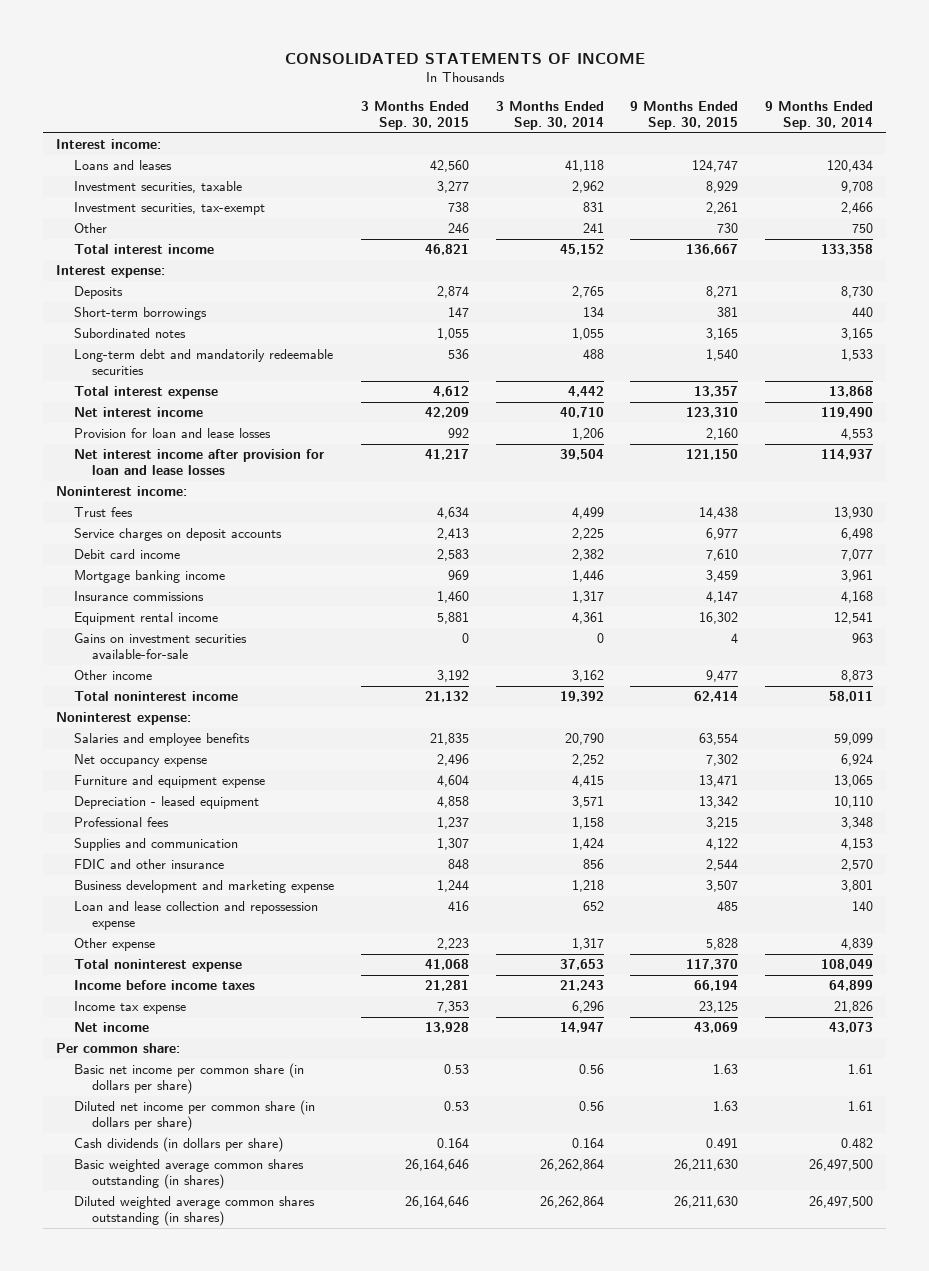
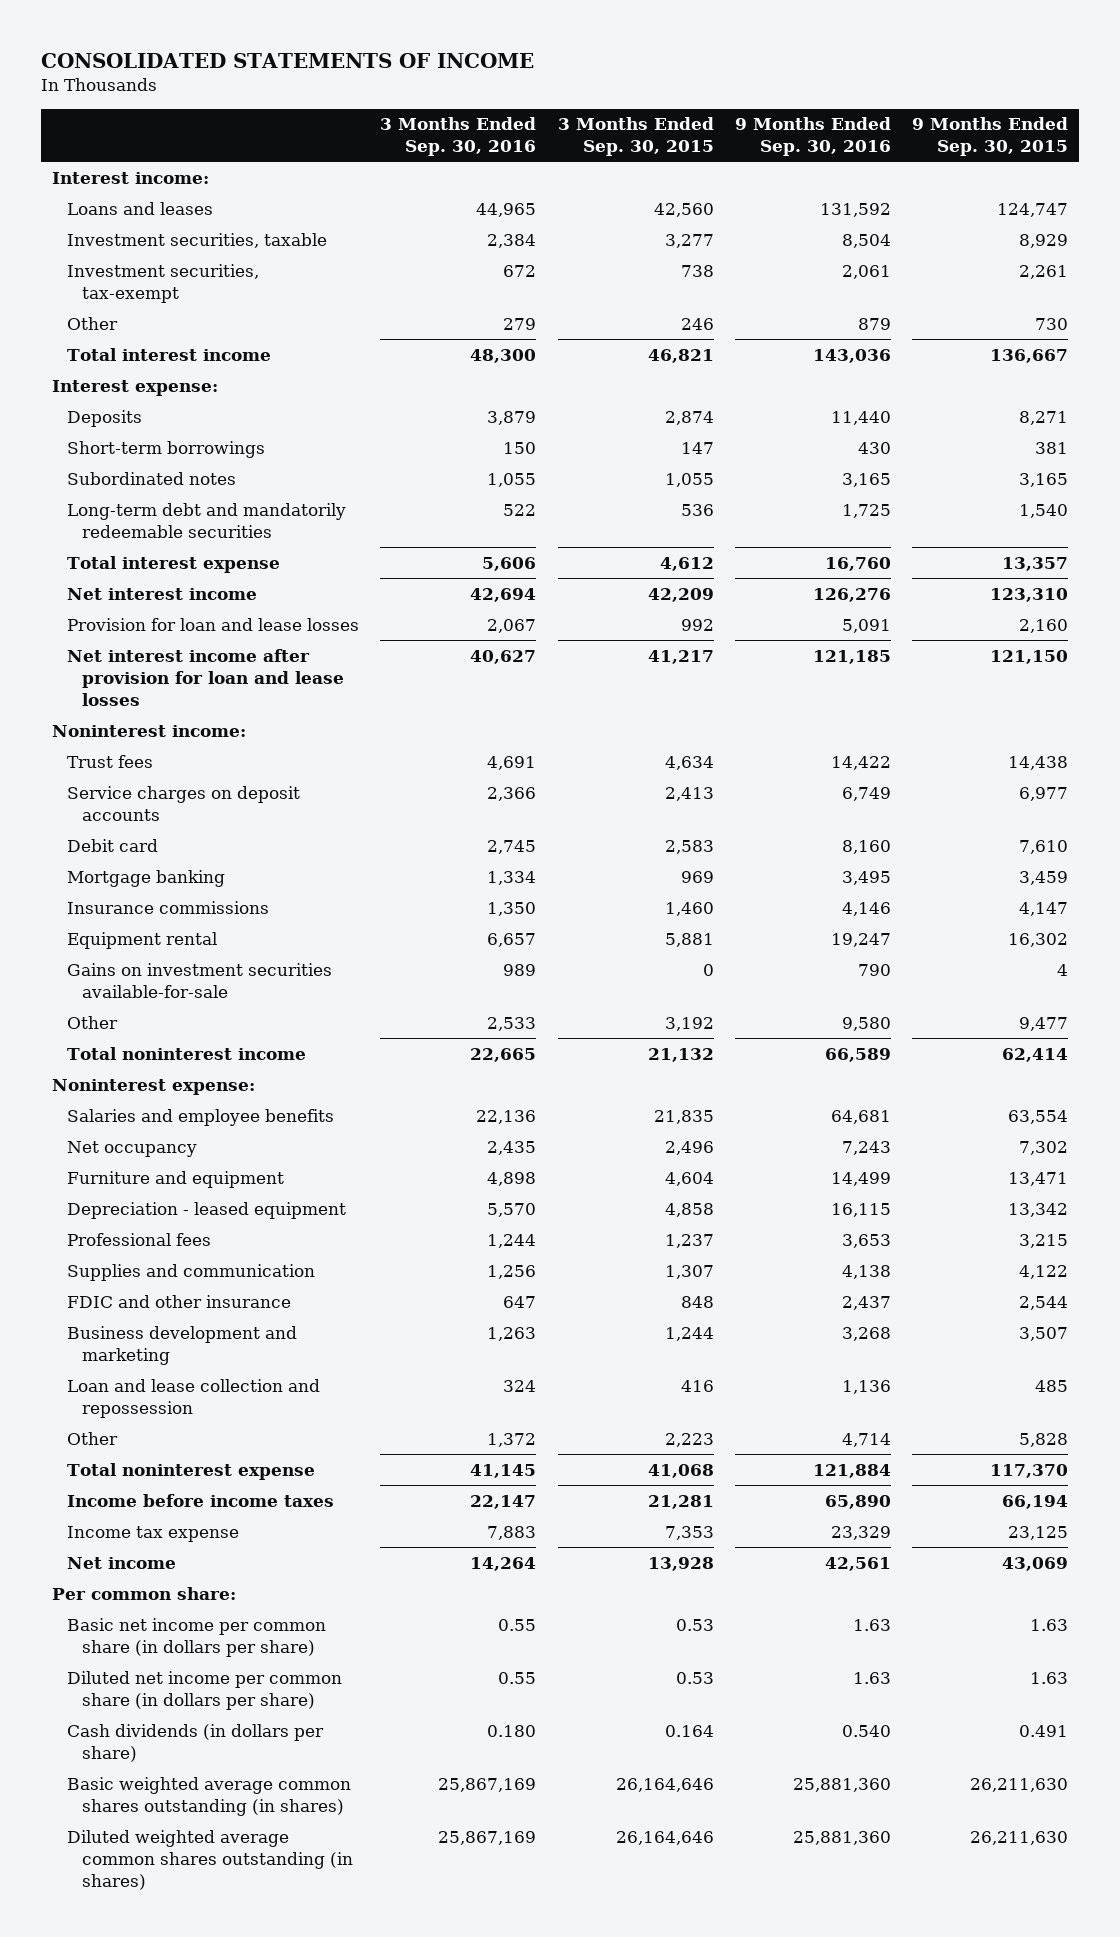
- | 3 Months Ended Sep. 30, 2015 | 3 Months Ended Sep. 30, 2014 | 9 Months Ended Sep. 30, 2015 | 9 Months Ended Sep. 30, 2014
+ | 3 Months Ended Sep. 30, 2016 | 3 Months Ended Sep. 30, 2015 | 9 Months Ended Sep. 30, 2016 | 9 Months Ended Sep. 30, 2015
- Debit card income | 2,583 | 2,382 | 7,610 | 7,077
- Mortgage banking income | 969 | 1,446 | 3,459 | 3,961
+ Debit card | 2,745 | 2,583 | 8,160 | 7,610
+ Mortgage banking | 1,334 | 969 | 3,495 | 3,459
- Equipment rental income | 5,881 | 4,361 | 16,302 | 12,541
+ Equipment rental | 6,657 | 5,881 | 19,247 | 16,302
- Other income | 3,192 | 3,162 | 9,477 | 8,873
+ Other | 2,533 | 3,192 | 9,580 | 9,477
- Net occupancy expense | 2,496 | 2,252 | 7,302 | 6,924
- Furniture and equipment expense | 4,604 | 4,415 | 13,471 | 13,065
+ Net occupancy | 2,435 | 2,496 | 7,243 | 7,302
+ Furniture and equipment | 4,898 | 4,604 | 14,499 | 13,471
- Business development and marketing expense | 1,244 | 1,218 | 3,507 | 3,801
- Loan and lease collection and repossession expense | 416 | 652 | 485 | 140
- Other expense | 2,223 | 1,317 | 5,828 | 4,839
+ Business development and marketing | 1,263 | 1,244 | 3,268 | 3,507
+ Loan and lease collection and repossession | 324 | 416 | 1,136 | 485
+ Other | 1,372 | 2,223 | 4,714 | 5,828

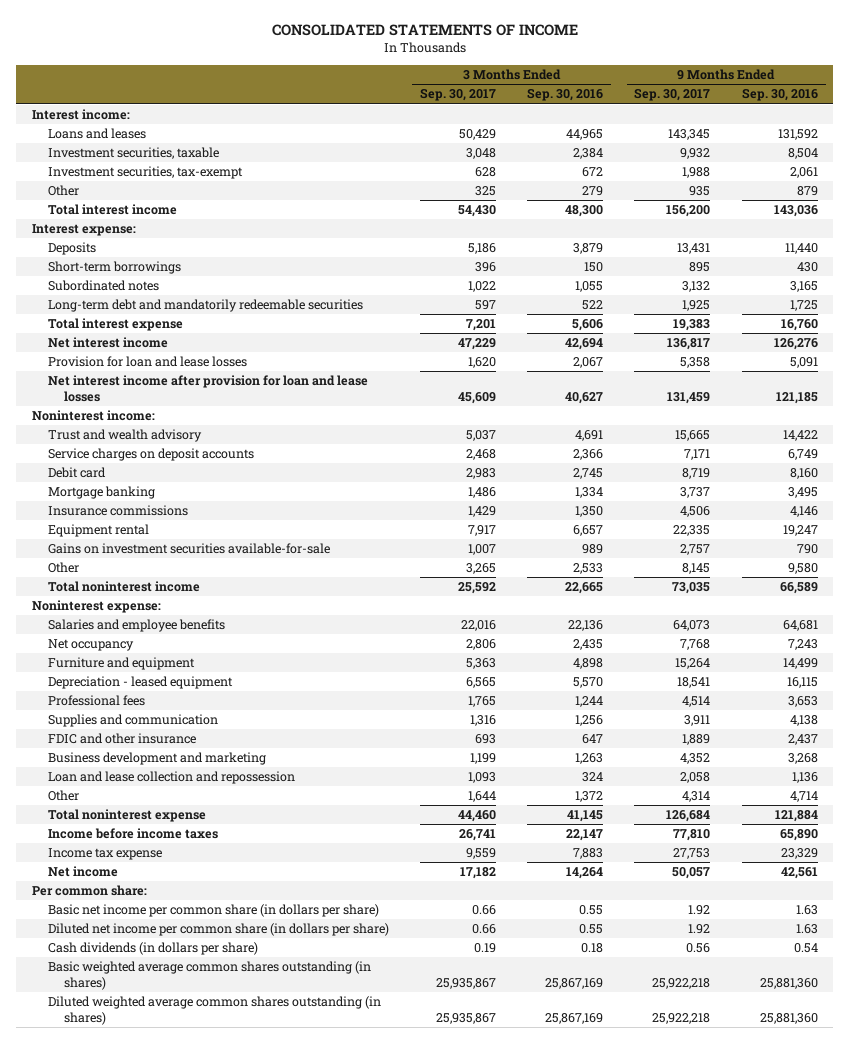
- | 3 Months Ended Sep. 30, 2016 | 3 Months Ended Sep. 30, 2015 | 9 Months Ended Sep. 30, 2016 | 9 Months Ended Sep. 30, 2015
+ | 3 Months Ended Sep. 30, 2017 | 3 Months Ended Sep. 30, 2016 | 9 Months Ended Sep. 30, 2017 | 9 Months Ended Sep. 30, 2016
- Trust fees | 4,691 | 4,634 | 14,422 | 14,438
+ Trust and wealth advisory | 5,037 | 4,691 | 15,665 | 14,422
- Cash dividends (in dollars per share) | 0.180 | 0.164 | 0.540 | 0.491
+ Cash dividends (in dollars per share) | 0.19 | 0.18 | 0.56 | 0.54

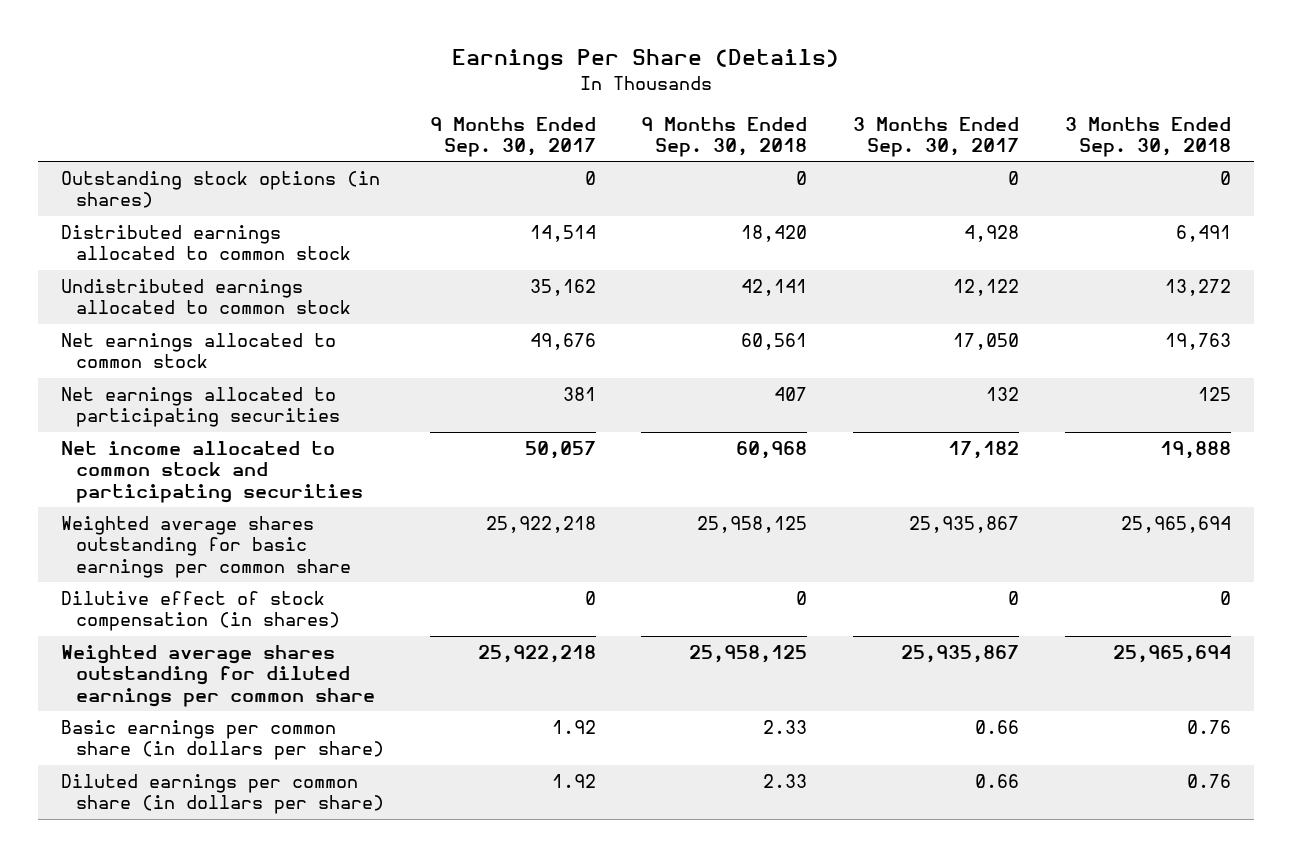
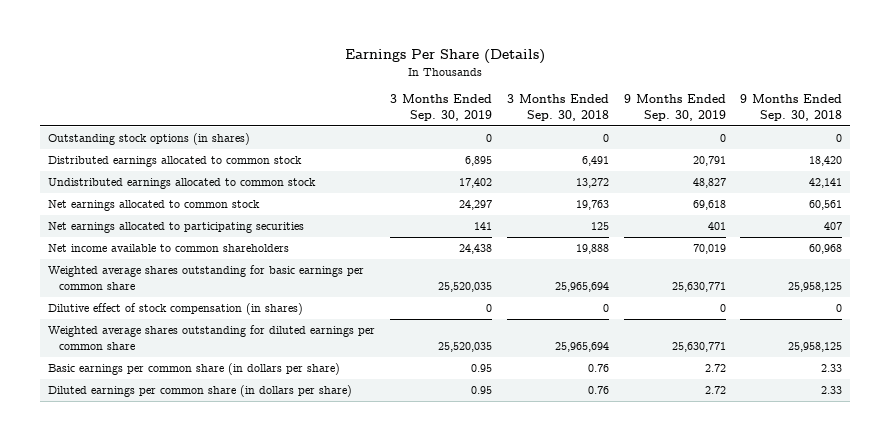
- | 9 Months Ended Sep. 30, 2017 | 9 Months Ended Sep. 30, 2018 | 3 Months Ended Sep. 30, 2017 | 3 Months Ended Sep. 30, 2018
+ | 3 Months Ended Sep. 30, 2019 | 3 Months Ended Sep. 30, 2018 | 9 Months Ended Sep. 30, 2019 | 9 Months Ended Sep. 30, 2018
- Net income allocated to common stock and participating securities | 50,057 | 60,968 | 17,182 | 19,888
+ Net income available to common shareholders | 24,438 | 19,888 | 70,019 | 60,968

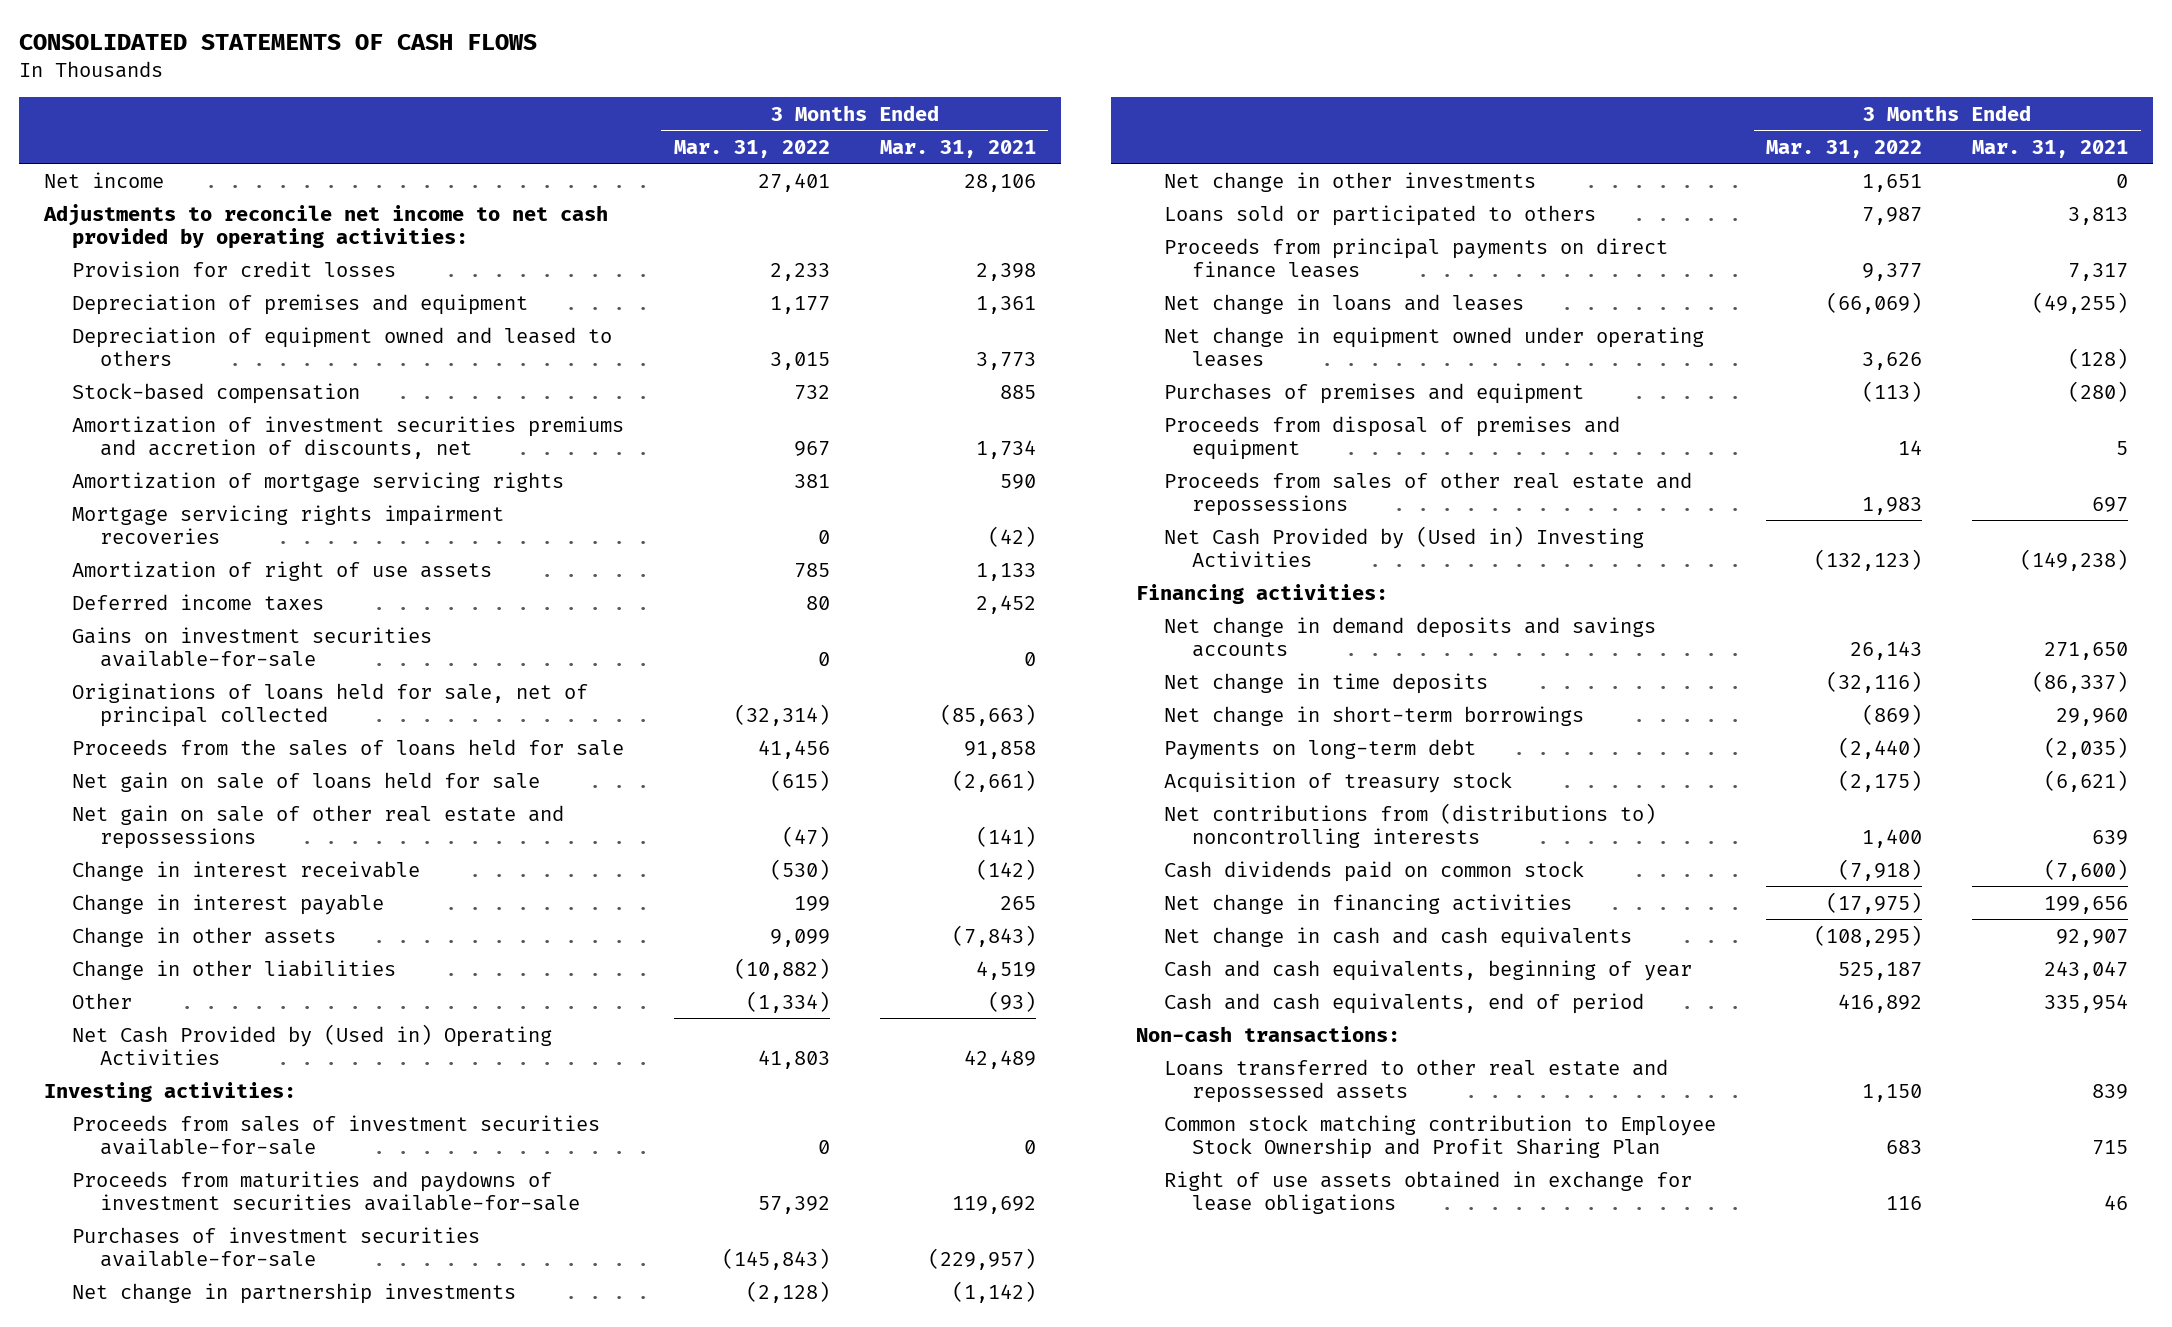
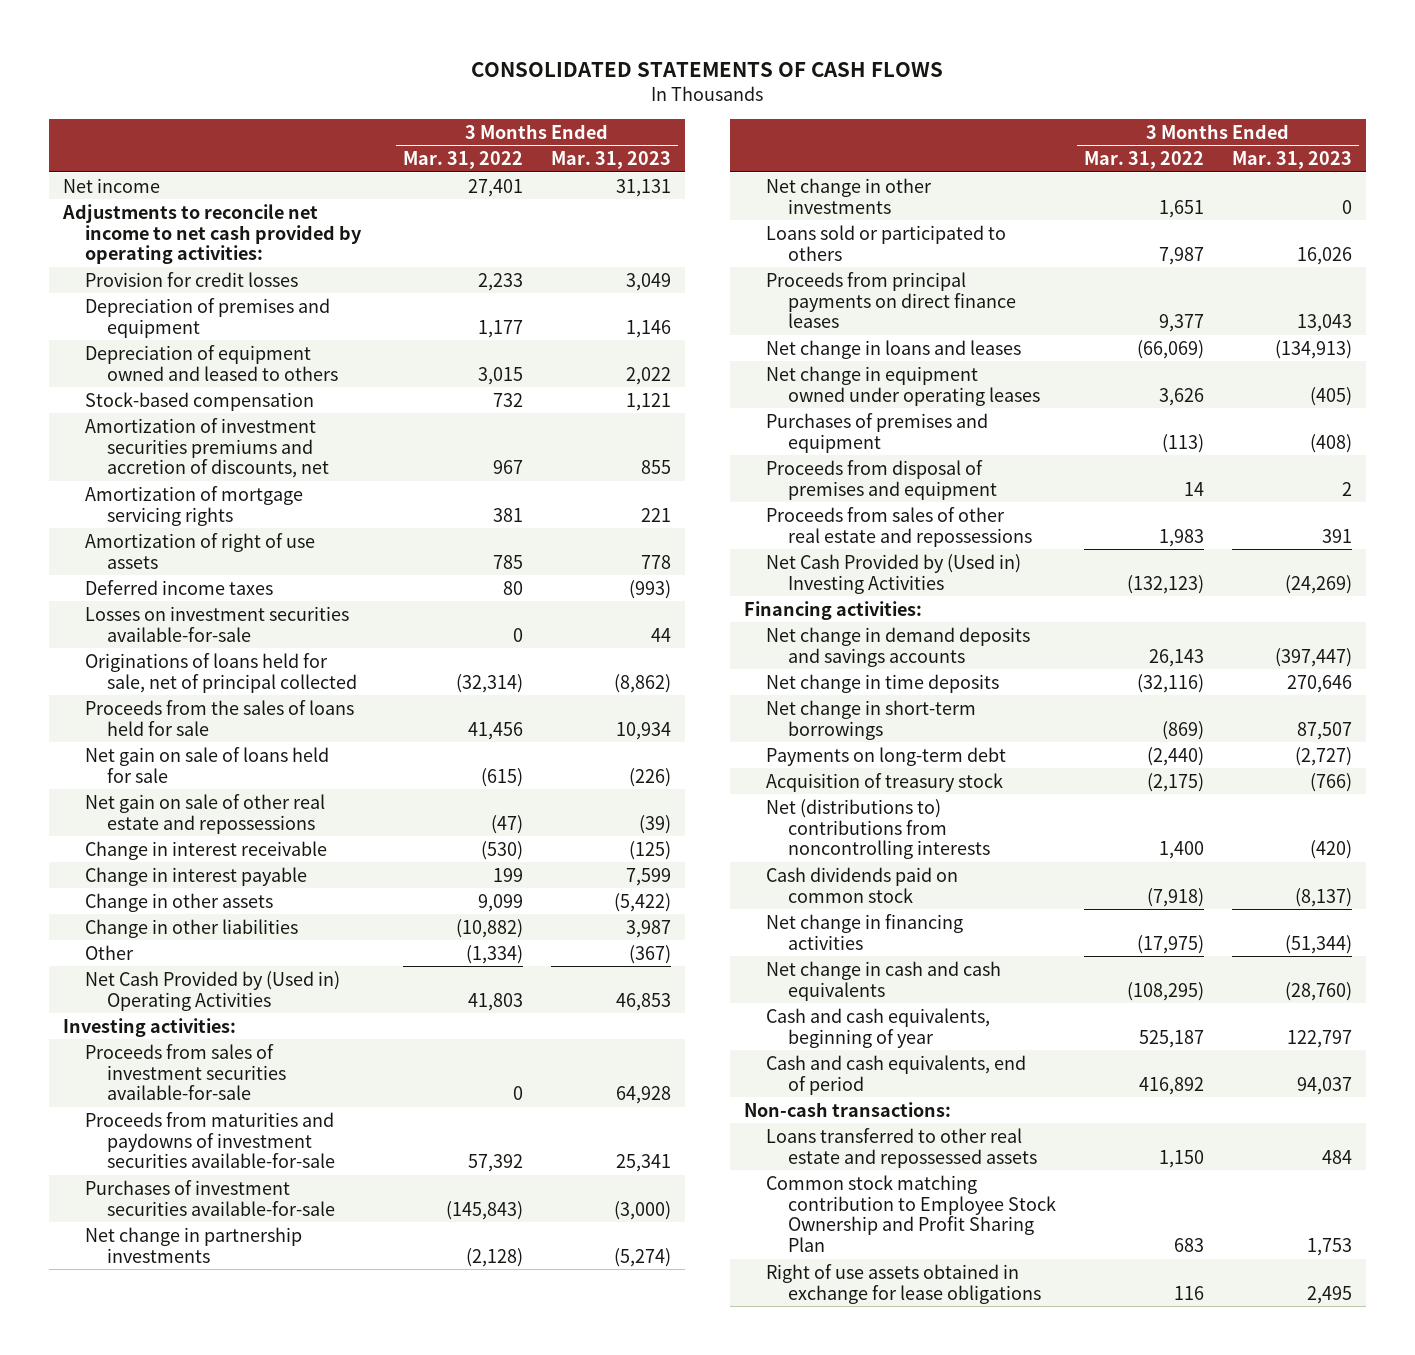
- | 3 Months Ended Mar. 31, 2022 | 3 Months Ended Mar. 31, 2021
+ | 3 Months Ended Mar. 31, 2022 | 3 Months Ended Mar. 31, 2023
- Mortgage servicing rights impairment recoveries | 0 | (42)
- Gains on investment securities available-for-sale | 0 | 0
+ Losses on investment securities available-for-sale | 0 | 44
- Net contributions from (distributions to) noncontrolling interests | 1,400 | 639
+ Net (distributions to) contributions from noncontrolling interests | 1,400 | (420)

